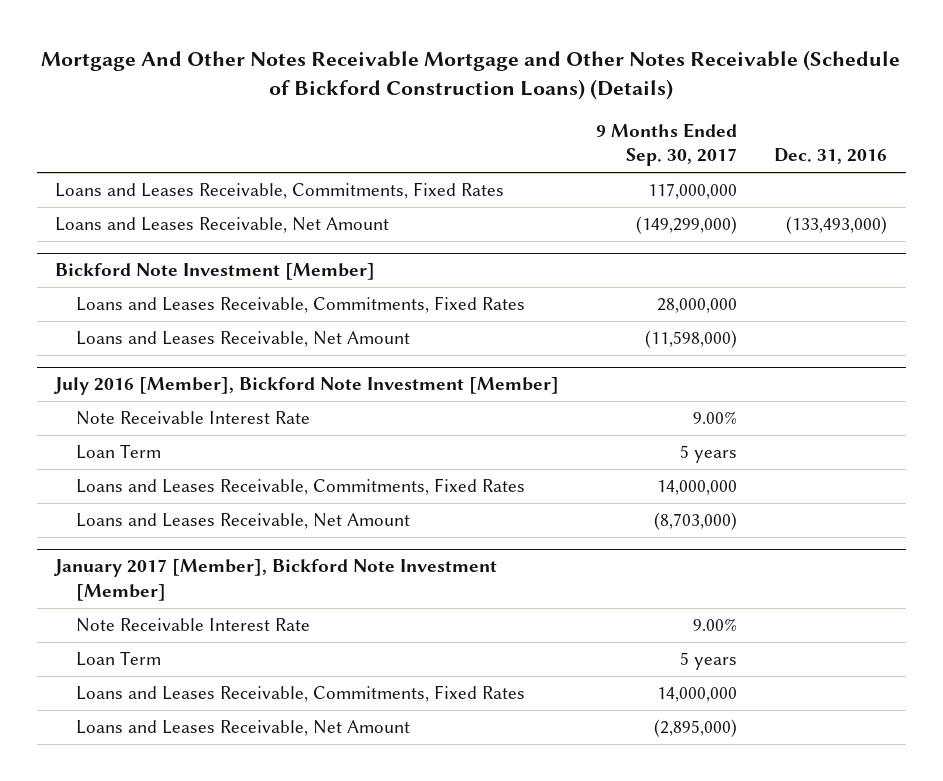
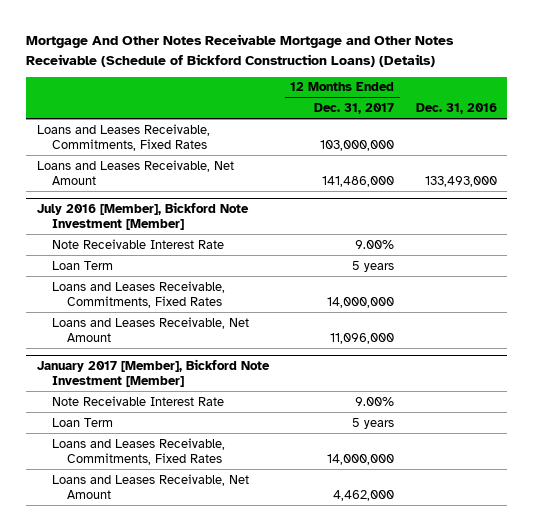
- | 9 Months Ended Sep. 30, 2017 | Dec. 31, 2016
+ | 12 Months Ended Dec. 31, 2017 | Dec. 31, 2016
- Loans and Leases Receivable, Net Amount | (149,299,000) | (133,493,000)
- Bickford Note Investment [Member]
- Loans and Leases Receivable, Commitments, Fixed Rates | 28,000,000 |
- Loans and Leases Receivable, Net Amount | (11,598,000) |
+ Loans and Leases Receivable, Net Amount | 141,486,000 | 133,493,000

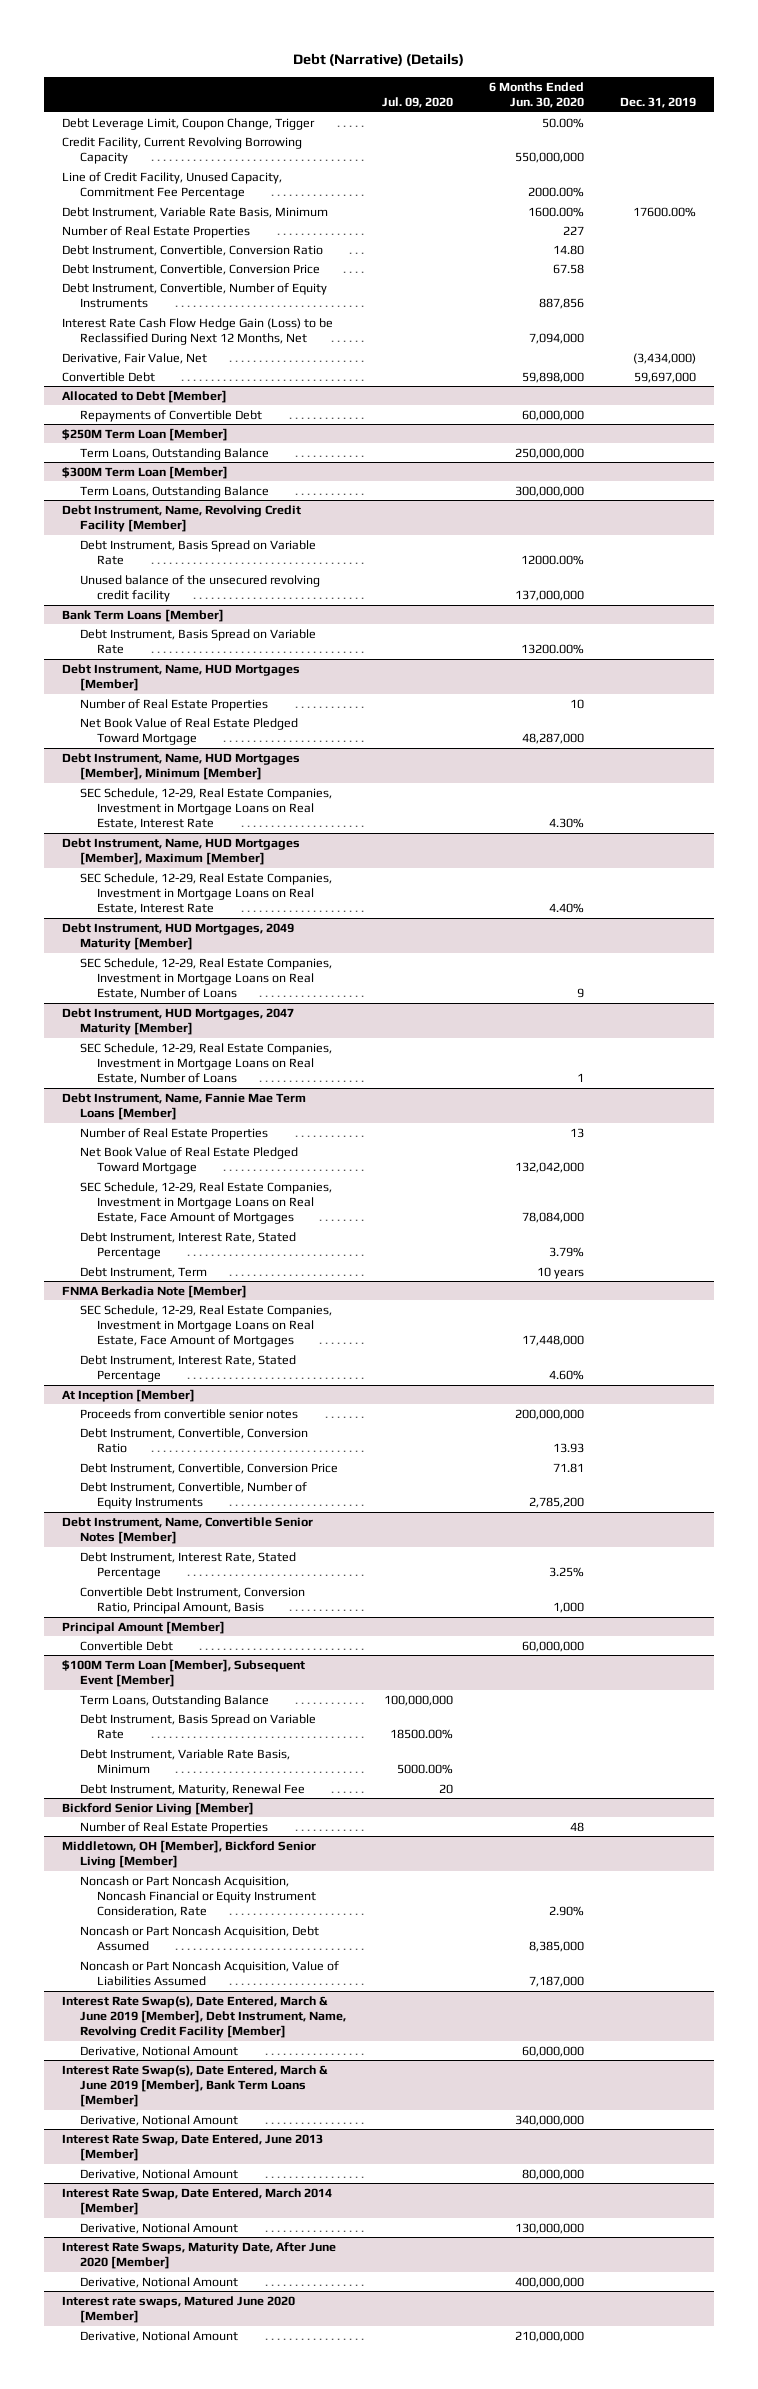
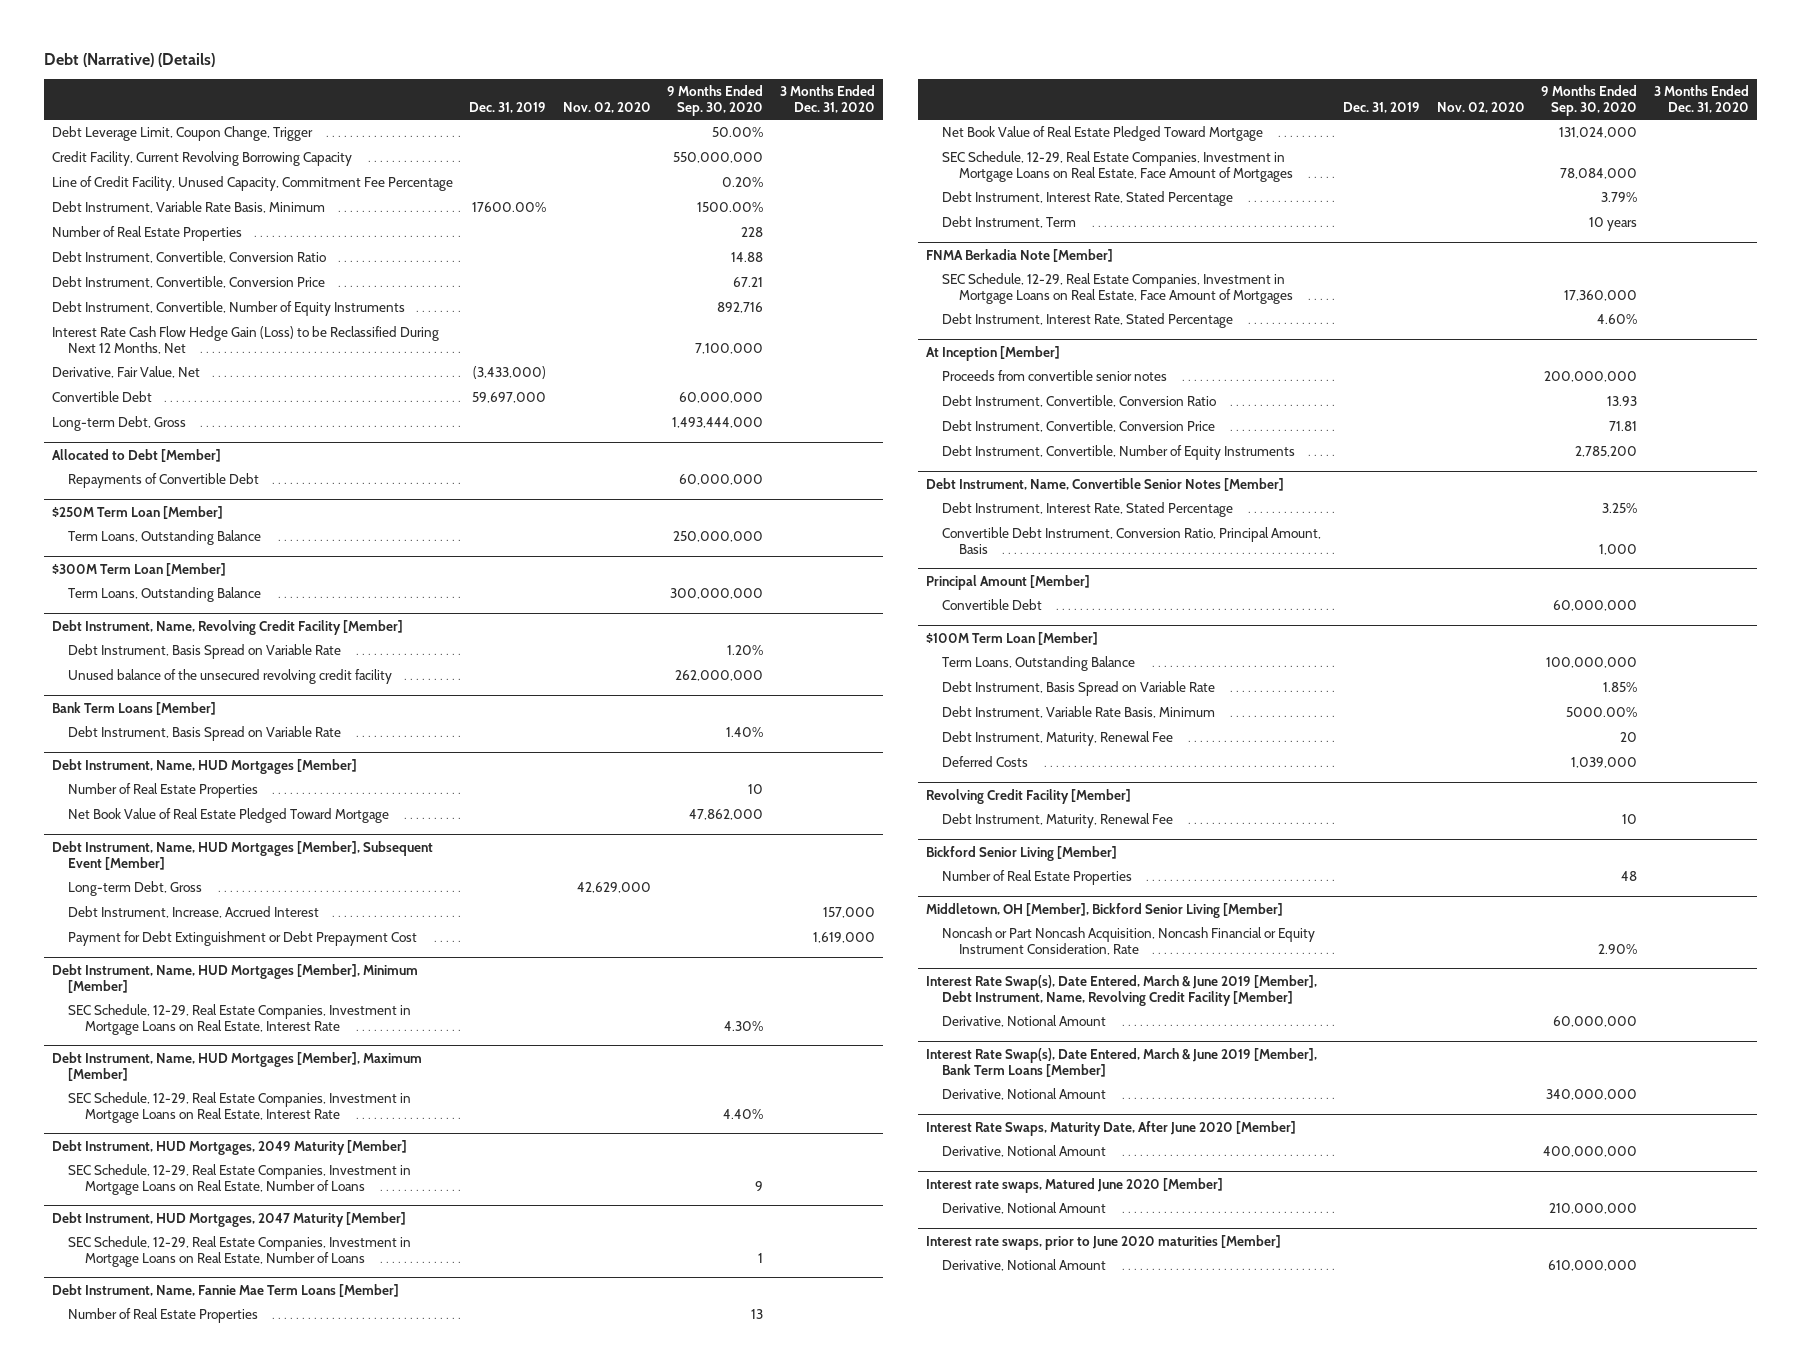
- | Jul. 09, 2020 | 6 Months Ended Jun. 30, 2020 | Dec. 31, 2019
+ | Dec. 31, 2019 | Nov. 02, 2020 | 9 Months Ended Sep. 30, 2020 | 3 Months Ended Dec. 31, 2020
- Derivative, Fair Value, Net | | | (3,434,000)
+ Derivative, Fair Value, Net | (3,433,000) | | |
+ Long-term Debt, Gross | | | 1,493,444,000 |
+ Debt Instrument, Name, HUD Mortgages [Member], Subsequent Event [Member]
+ Long-term Debt, Gross | | 42,629,000 | |
+ Debt Instrument, Increase, Accrued Interest | | | | 157,000
+ Payment for Debt Extinguishment or Debt Prepayment Cost | | | | 1,619,000
- $100M Term Loan [Member], Subsequent Event [Member]
+ $100M Term Loan [Member]
+ Deferred Costs | | | 1,039,000 |
+ Revolving Credit Facility [Member]
+ Debt Instrument, Maturity, Renewal Fee | | | 10 |
@ Middletown, OH [Member], Bickford Senior Living [Member]
- Noncash or Part Noncash Acquisition, Debt Assumed | | 8,385,000 |
- Noncash or Part Noncash Acquisition, Value of Liabilities Assumed | | 7,187,000 |
- Interest Rate Swap, Date Entered, June 2013 [Member]
- Derivative, Notional Amount | | 80,000,000 |
- Interest Rate Swap, Date Entered, March 2014 [Member]
- Derivative, Notional Amount | | 130,000,000 |
+ Interest rate swaps, prior to June 2020 maturities [Member]
+ Derivative, Notional Amount | | | 610,000,000 |

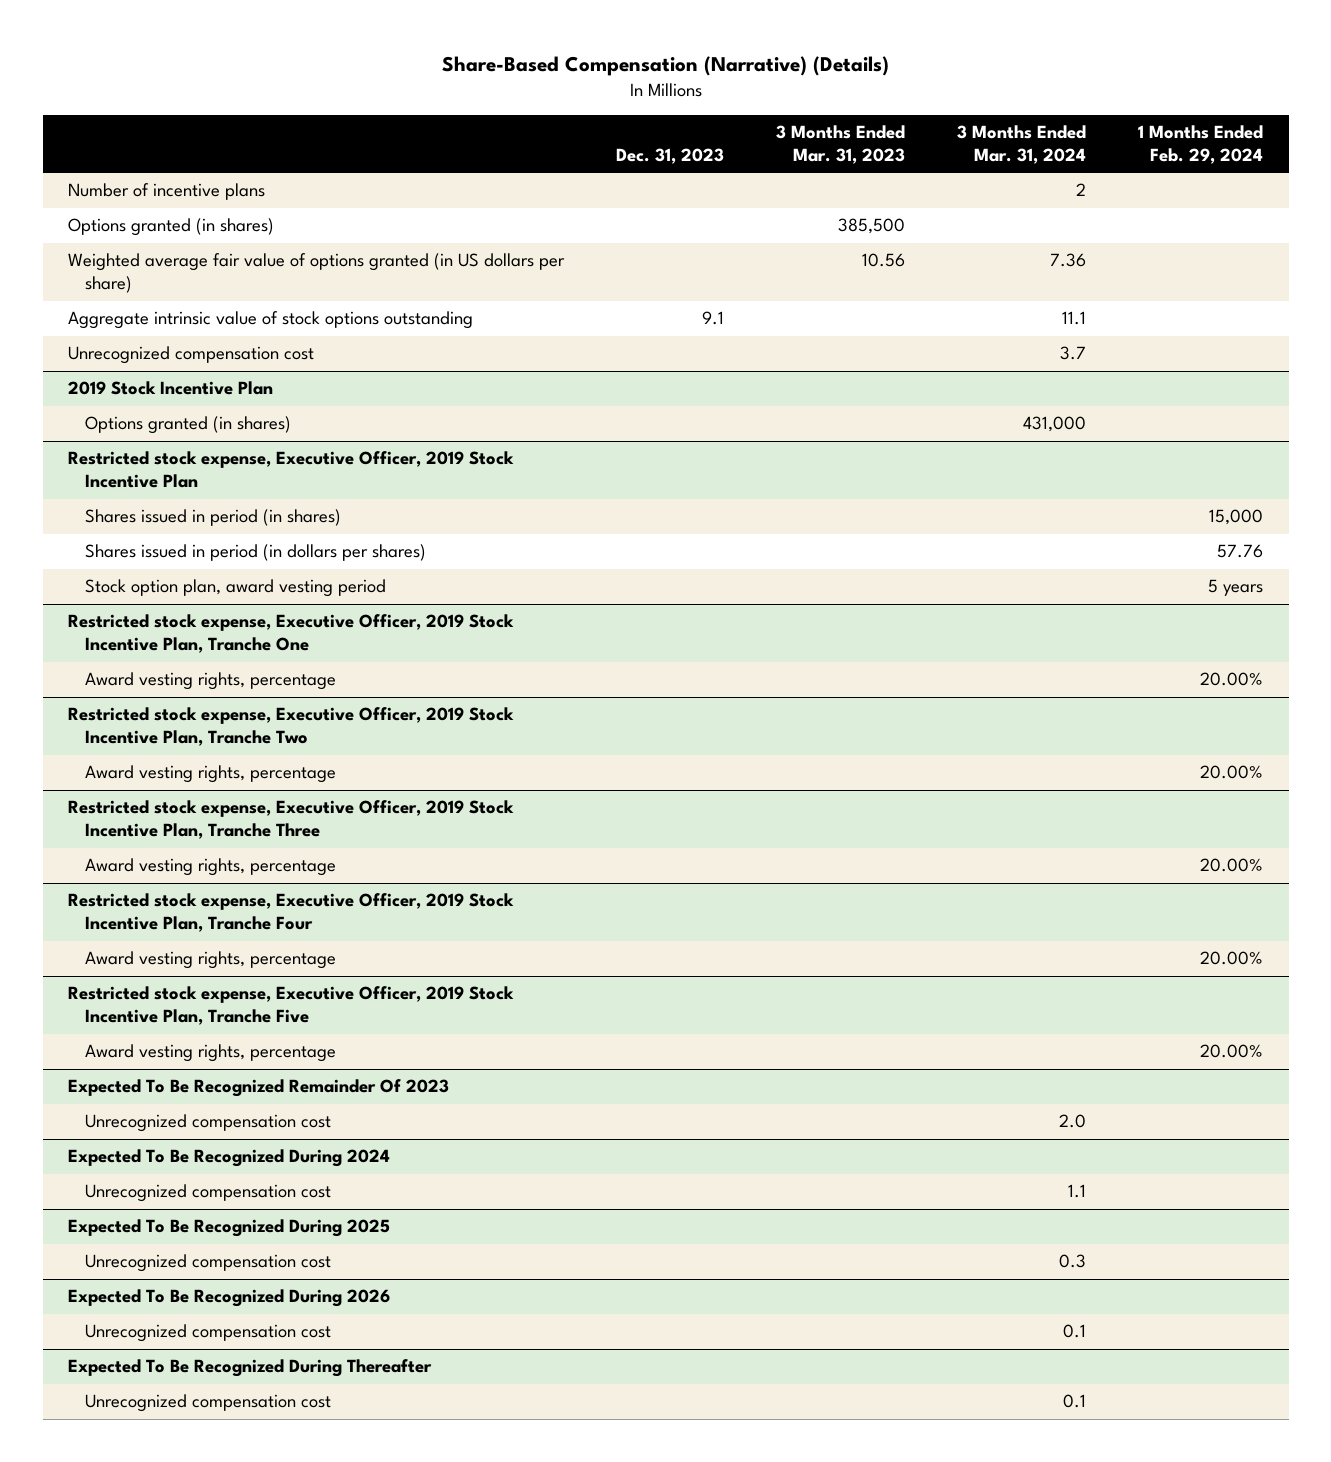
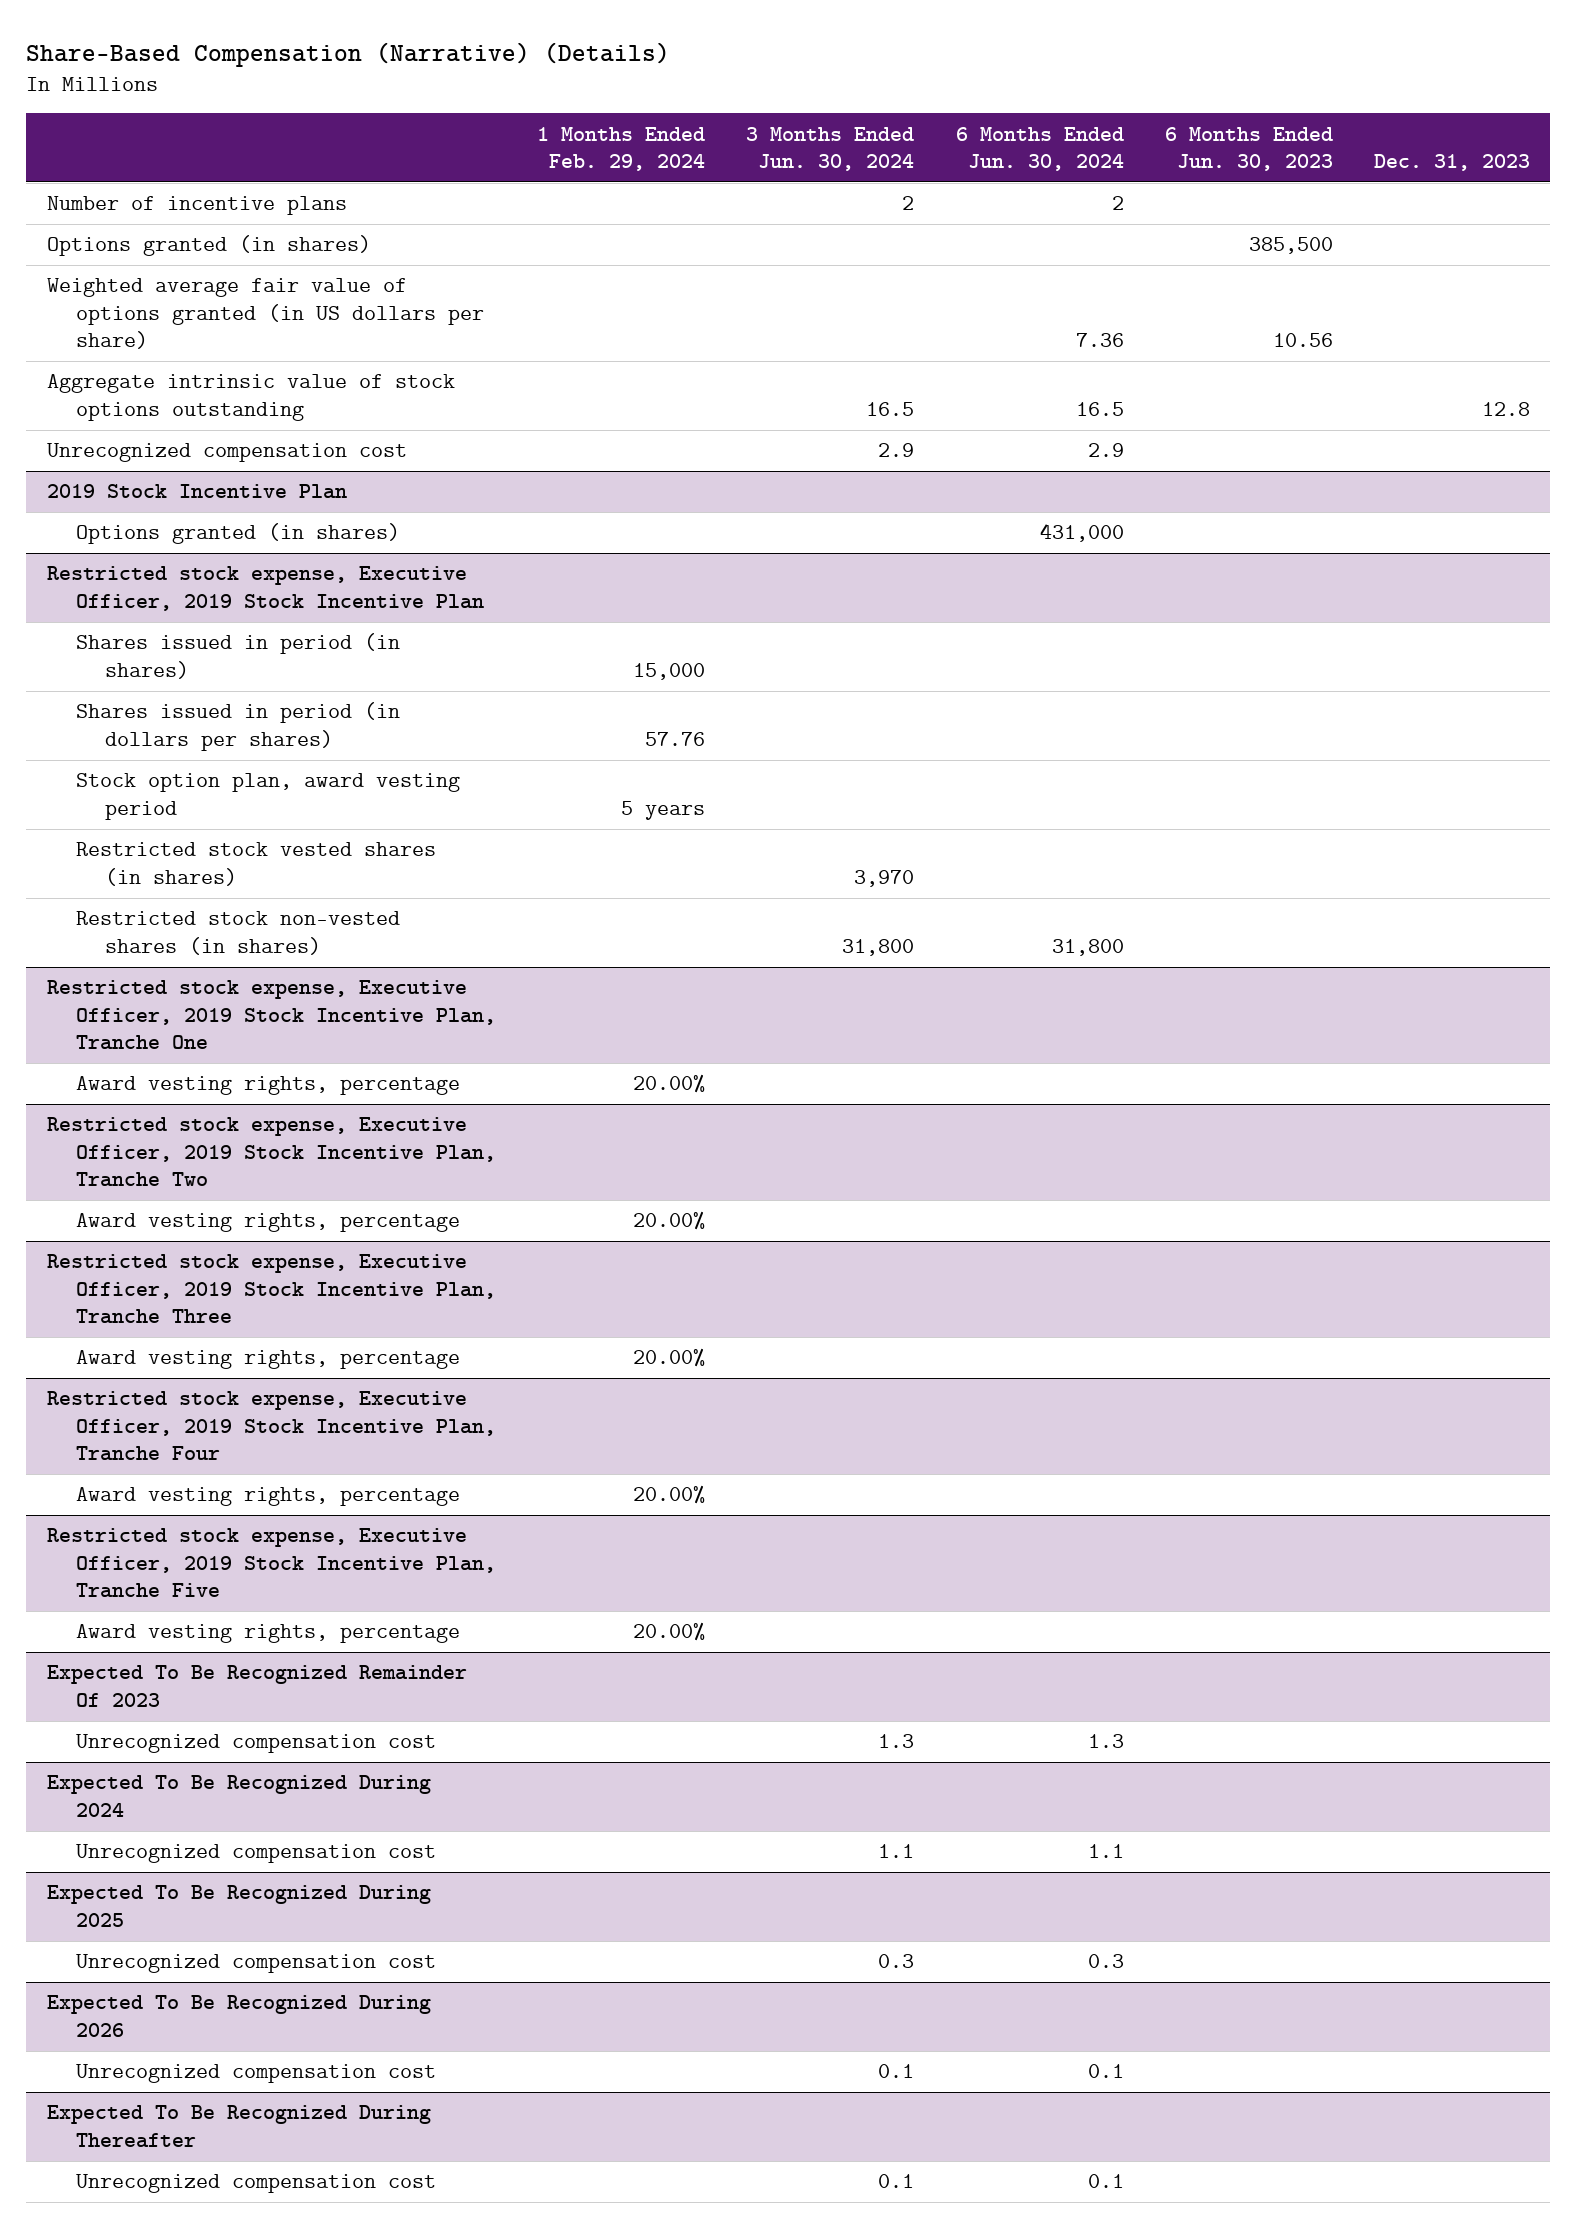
- | Dec. 31, 2023 | 3 Months Ended Mar. 31, 2023 | 3 Months Ended Mar. 31, 2024 | 1 Months Ended Feb. 29, 2024
+ | 1 Months Ended Feb. 29, 2024 | 3 Months Ended Jun. 30, 2024 | 6 Months Ended Jun. 30, 2024 | 6 Months Ended Jun. 30, 2023 | Dec. 31, 2023
- Aggregate intrinsic value of stock options outstanding | 9.1 | | 11.1 |
+ Aggregate intrinsic value of stock options outstanding | | 16.5 | 16.5 | | 12.8
@ Restricted stock expense, Executive Officer, 2019 Stock Incentive Plan
+ Restricted stock vested shares (in shares) | | 3,970 | | |
+ Restricted stock non-vested shares (in shares) | | 31,800 | 31,800 | |

